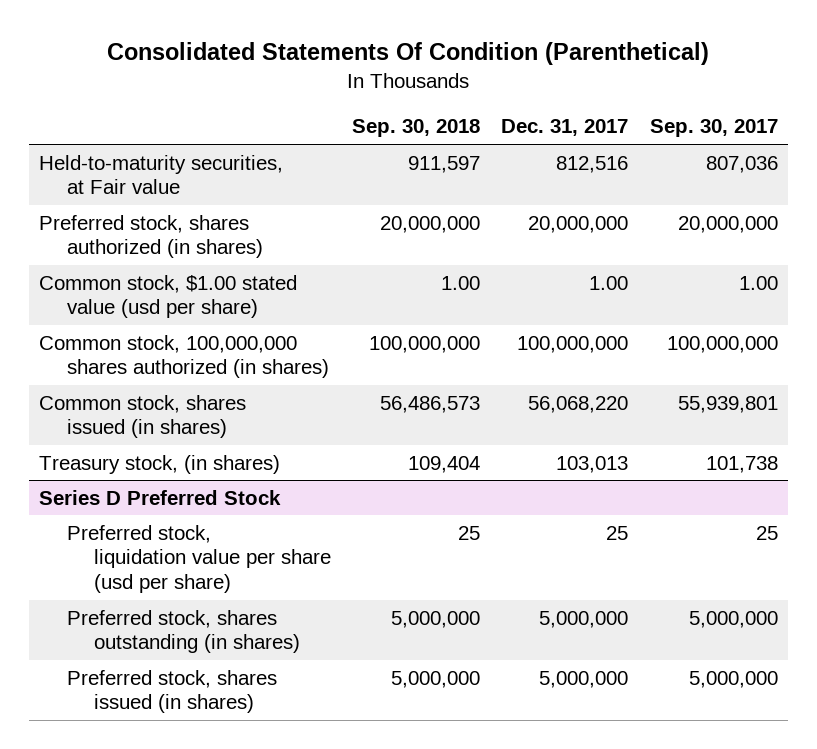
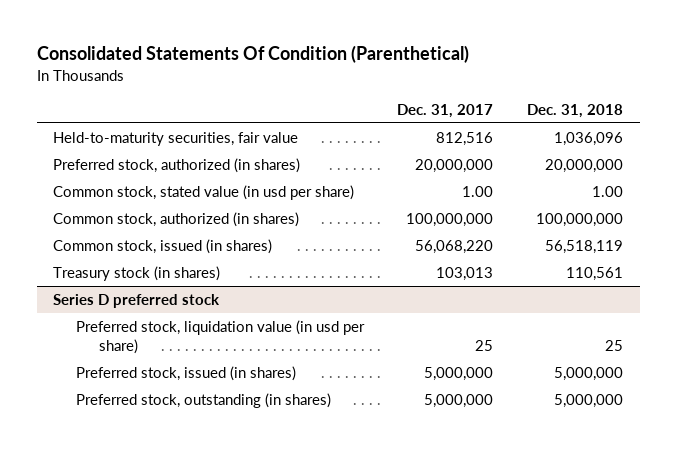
- | Sep. 30, 2018 | Dec. 31, 2017 | Sep. 30, 2017
+ | Dec. 31, 2017 | Dec. 31, 2018
- Held-to-maturity securities, at Fair value | 911,597 | 812,516 | 807,036
- Preferred stock, shares authorized (in shares) | 20,000,000 | 20,000,000 | 20,000,000
- Common stock, $1.00 stated value (usd per share) | 1.00 | 1.00 | 1.00
- Common stock, 100,000,000 shares authorized (in shares) | 100,000,000 | 100,000,000 | 100,000,000
- Common stock, shares issued (in shares) | 56,486,573 | 56,068,220 | 55,939,801
- Treasury stock, (in shares) | 109,404 | 103,013 | 101,738
- Series D Preferred Stock
- Preferred stock, liquidation value per share (usd per share) | 25 | 25 | 25
- Preferred stock, shares outstanding (in shares) | 5,000,000 | 5,000,000 | 5,000,000
- Preferred stock, shares issued (in shares) | 5,000,000 | 5,000,000 | 5,000,000
+ Held-to-maturity securities, fair value | 812,516 | 1,036,096
+ Preferred stock, authorized (in shares) | 20,000,000 | 20,000,000
+ Common stock, stated value (in usd per share) | 1.00 | 1.00
+ Common stock, authorized (in shares) | 100,000,000 | 100,000,000
+ Common stock, issued (in shares) | 56,068,220 | 56,518,119
+ Treasury stock (in shares) | 103,013 | 110,561
+ Series D preferred stock
+ Preferred stock, liquidation value (in usd per share) | 25 | 25
+ Preferred stock, issued (in shares) | 5,000,000 | 5,000,000
+ Preferred stock, outstanding (in shares) | 5,000,000 | 5,000,000

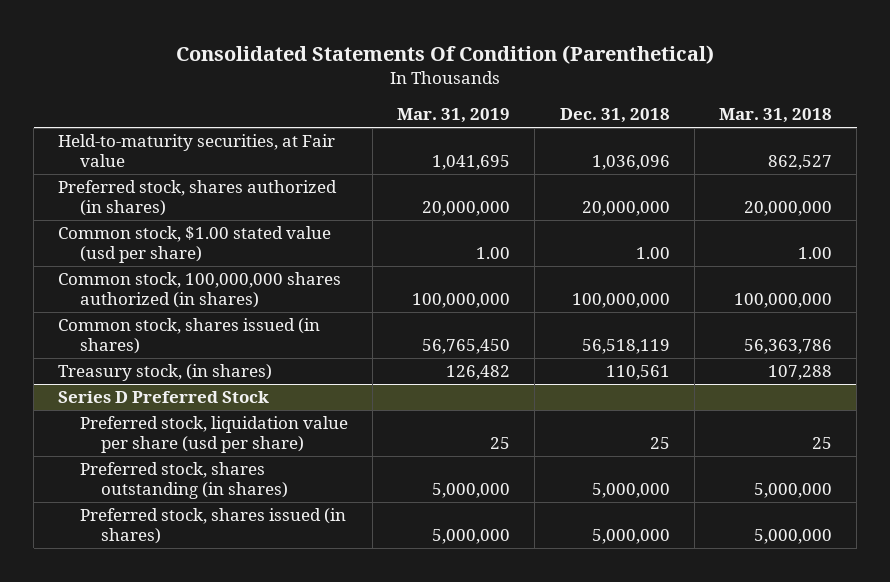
- | Dec. 31, 2017 | Dec. 31, 2018
+ | Mar. 31, 2019 | Dec. 31, 2018 | Mar. 31, 2018
- Held-to-maturity securities, fair value | 812,516 | 1,036,096
- Preferred stock, authorized (in shares) | 20,000,000 | 20,000,000
- Common stock, stated value (in usd per share) | 1.00 | 1.00
- Common stock, authorized (in shares) | 100,000,000 | 100,000,000
- Common stock, issued (in shares) | 56,068,220 | 56,518,119
- Treasury stock (in shares) | 103,013 | 110,561
- Series D preferred stock
- Preferred stock, liquidation value (in usd per share) | 25 | 25
- Preferred stock, issued (in shares) | 5,000,000 | 5,000,000
- Preferred stock, outstanding (in shares) | 5,000,000 | 5,000,000
+ Held-to-maturity securities, at Fair value | 1,041,695 | 1,036,096 | 862,527
+ Preferred stock, shares authorized (in shares) | 20,000,000 | 20,000,000 | 20,000,000
+ Common stock, $1.00 stated value (usd per share) | 1.00 | 1.00 | 1.00
+ Common stock, 100,000,000 shares authorized (in shares) | 100,000,000 | 100,000,000 | 100,000,000
+ Common stock, shares issued (in shares) | 56,765,450 | 56,518,119 | 56,363,786
+ Treasury stock, (in shares) | 126,482 | 110,561 | 107,288
+ Series D Preferred Stock
+ Preferred stock, liquidation value per share (usd per share) | 25 | 25 | 25
+ Preferred stock, shares outstanding (in shares) | 5,000,000 | 5,000,000 | 5,000,000
+ Preferred stock, shares issued (in shares) | 5,000,000 | 5,000,000 | 5,000,000

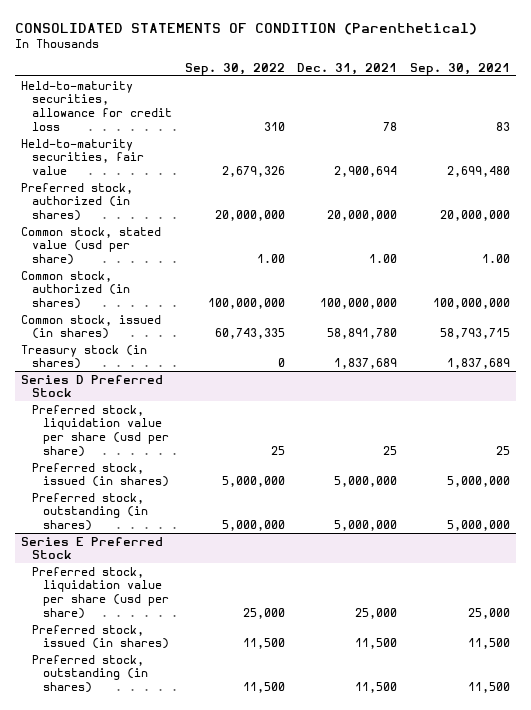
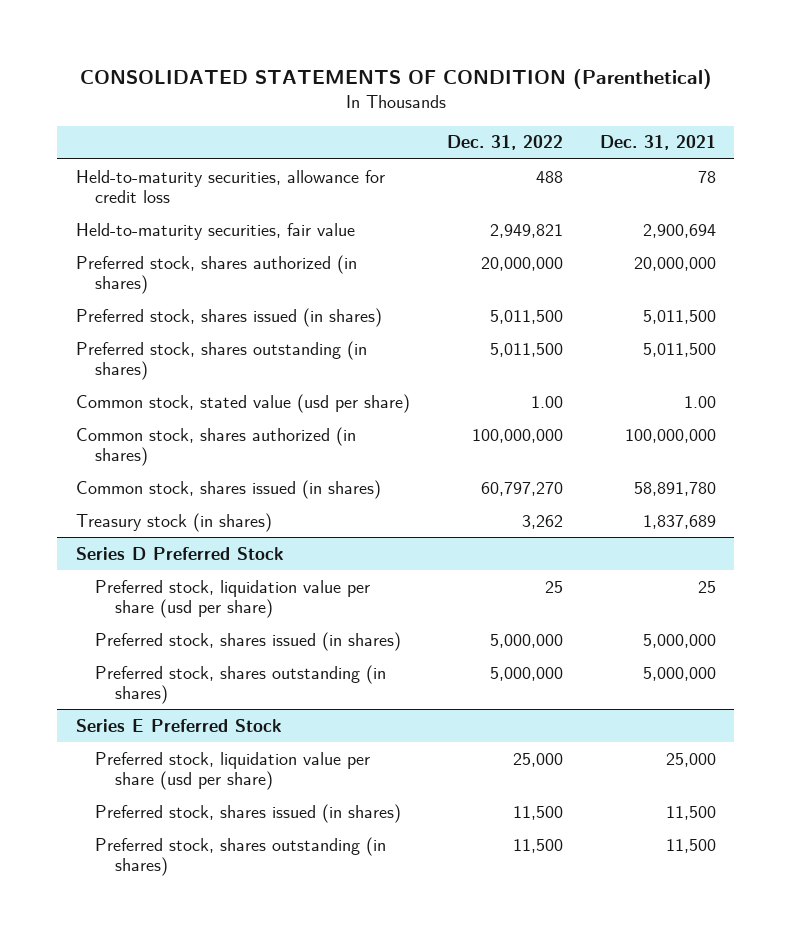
- | Sep. 30, 2022 | Dec. 31, 2021 | Sep. 30, 2021
+ | Dec. 31, 2022 | Dec. 31, 2021
- Preferred stock, authorized (in shares) | 20,000,000 | 20,000,000 | 20,000,000
+ Preferred stock, shares authorized (in shares) | 20,000,000 | 20,000,000
+ Preferred stock, shares issued (in shares) | 5,011,500 | 5,011,500
+ Preferred stock, shares outstanding (in shares) | 5,011,500 | 5,011,500
- Common stock, authorized (in shares) | 100,000,000 | 100,000,000 | 100,000,000
- Common stock, issued (in shares) | 60,743,335 | 58,891,780 | 58,793,715
+ Common stock, shares authorized (in shares) | 100,000,000 | 100,000,000
+ Common stock, shares issued (in shares) | 60,797,270 | 58,891,780
@ Series D Preferred Stock
- Preferred stock, issued (in shares) | 5,000,000 | 5,000,000 | 5,000,000
- Preferred stock, outstanding (in shares) | 5,000,000 | 5,000,000 | 5,000,000
+ Preferred stock, shares issued (in shares) | 5,000,000 | 5,000,000
+ Preferred stock, shares outstanding (in shares) | 5,000,000 | 5,000,000
@ Series E Preferred Stock
- Preferred stock, issued (in shares) | 11,500 | 11,500 | 11,500
- Preferred stock, outstanding (in shares) | 11,500 | 11,500 | 11,500
+ Preferred stock, shares issued (in shares) | 11,500 | 11,500
+ Preferred stock, shares outstanding (in shares) | 11,500 | 11,500

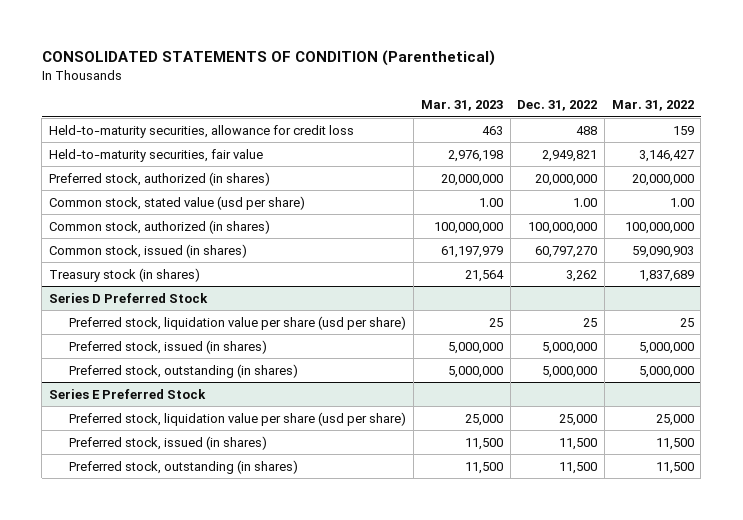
- | Dec. 31, 2022 | Dec. 31, 2021
+ | Mar. 31, 2023 | Dec. 31, 2022 | Mar. 31, 2022
- Preferred stock, shares authorized (in shares) | 20,000,000 | 20,000,000
- Preferred stock, shares issued (in shares) | 5,011,500 | 5,011,500
- Preferred stock, shares outstanding (in shares) | 5,011,500 | 5,011,500
+ Preferred stock, authorized (in shares) | 20,000,000 | 20,000,000 | 20,000,000
- Common stock, shares authorized (in shares) | 100,000,000 | 100,000,000
- Common stock, shares issued (in shares) | 60,797,270 | 58,891,780
+ Common stock, authorized (in shares) | 100,000,000 | 100,000,000 | 100,000,000
+ Common stock, issued (in shares) | 61,197,979 | 60,797,270 | 59,090,903
@ Series D Preferred Stock
- Preferred stock, shares issued (in shares) | 5,000,000 | 5,000,000
- Preferred stock, shares outstanding (in shares) | 5,000,000 | 5,000,000
+ Preferred stock, issued (in shares) | 5,000,000 | 5,000,000 | 5,000,000
+ Preferred stock, outstanding (in shares) | 5,000,000 | 5,000,000 | 5,000,000
@ Series E Preferred Stock
- Preferred stock, shares issued (in shares) | 11,500 | 11,500
- Preferred stock, shares outstanding (in shares) | 11,500 | 11,500
+ Preferred stock, issued (in shares) | 11,500 | 11,500 | 11,500
+ Preferred stock, outstanding (in shares) | 11,500 | 11,500 | 11,500

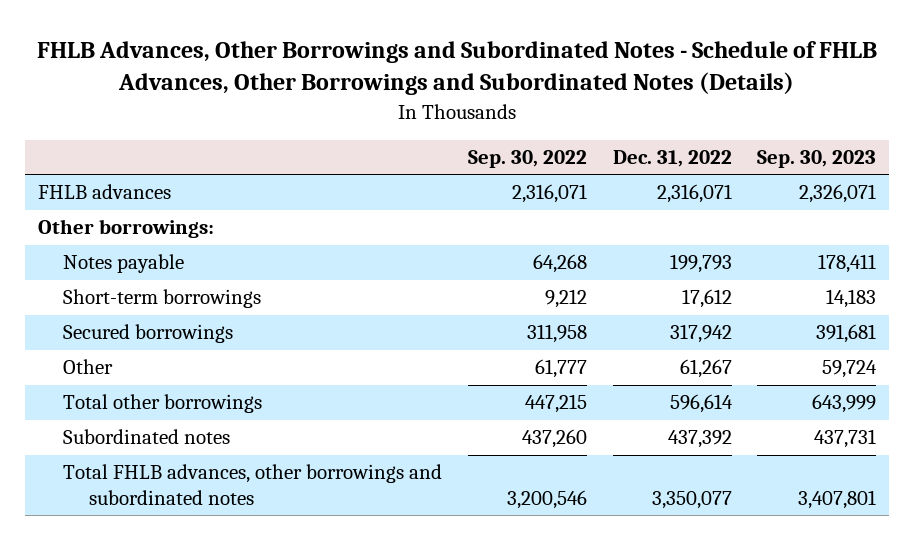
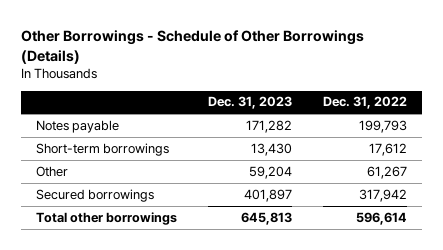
- FHLB Advances, Other Borrowings and Subordinated Notes - Schedule of FHLB Advances, Other Borrowings and Subordinated Notes (Details)
+ Other Borrowings - Schedule of Other Borrowings (Details)
- | Sep. 30, 2022 | Dec. 31, 2022 | Sep. 30, 2023
+ | Dec. 31, 2023 | Dec. 31, 2022
- FHLB advances | 2,316,071 | 2,316,071 | 2,326,071
- Other borrowings:
moved down: Secured borrowings | 401,897 | 317,942
- Subordinated notes | 437,260 | 437,392 | 437,731
- Total FHLB advances, other borrowings and subordinated notes | 3,200,546 | 3,350,077 | 3,407,801

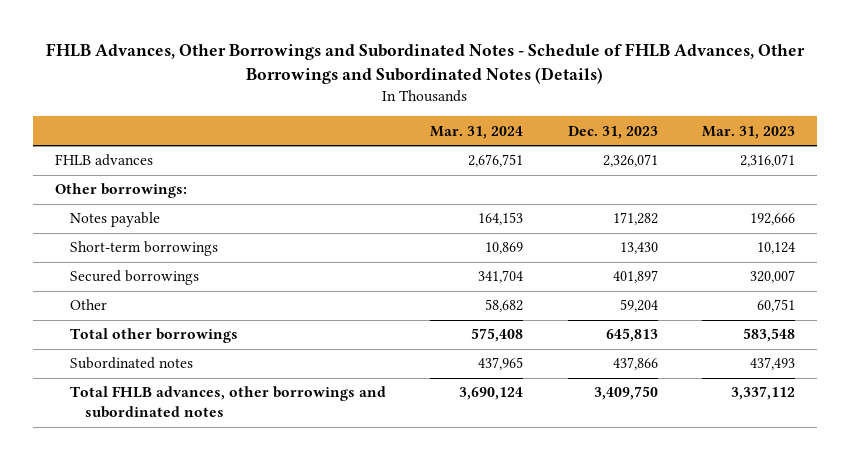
- Other Borrowings - Schedule of Other Borrowings (Details)
+ FHLB Advances, Other Borrowings and Subordinated Notes - Schedule of FHLB Advances, Other Borrowings and Subordinated Notes (Details)
- | Dec. 31, 2023 | Dec. 31, 2022
+ | Mar. 31, 2024 | Dec. 31, 2023 | Mar. 31, 2023
+ FHLB advances | 2,676,751 | 2,326,071 | 2,316,071
+ Other borrowings:
moved down: Other | 58,682 | 59,204 | 60,751
+ Subordinated notes | 437,965 | 437,866 | 437,493
+ Total FHLB advances, other borrowings and subordinated notes | 3,690,124 | 3,409,750 | 3,337,112

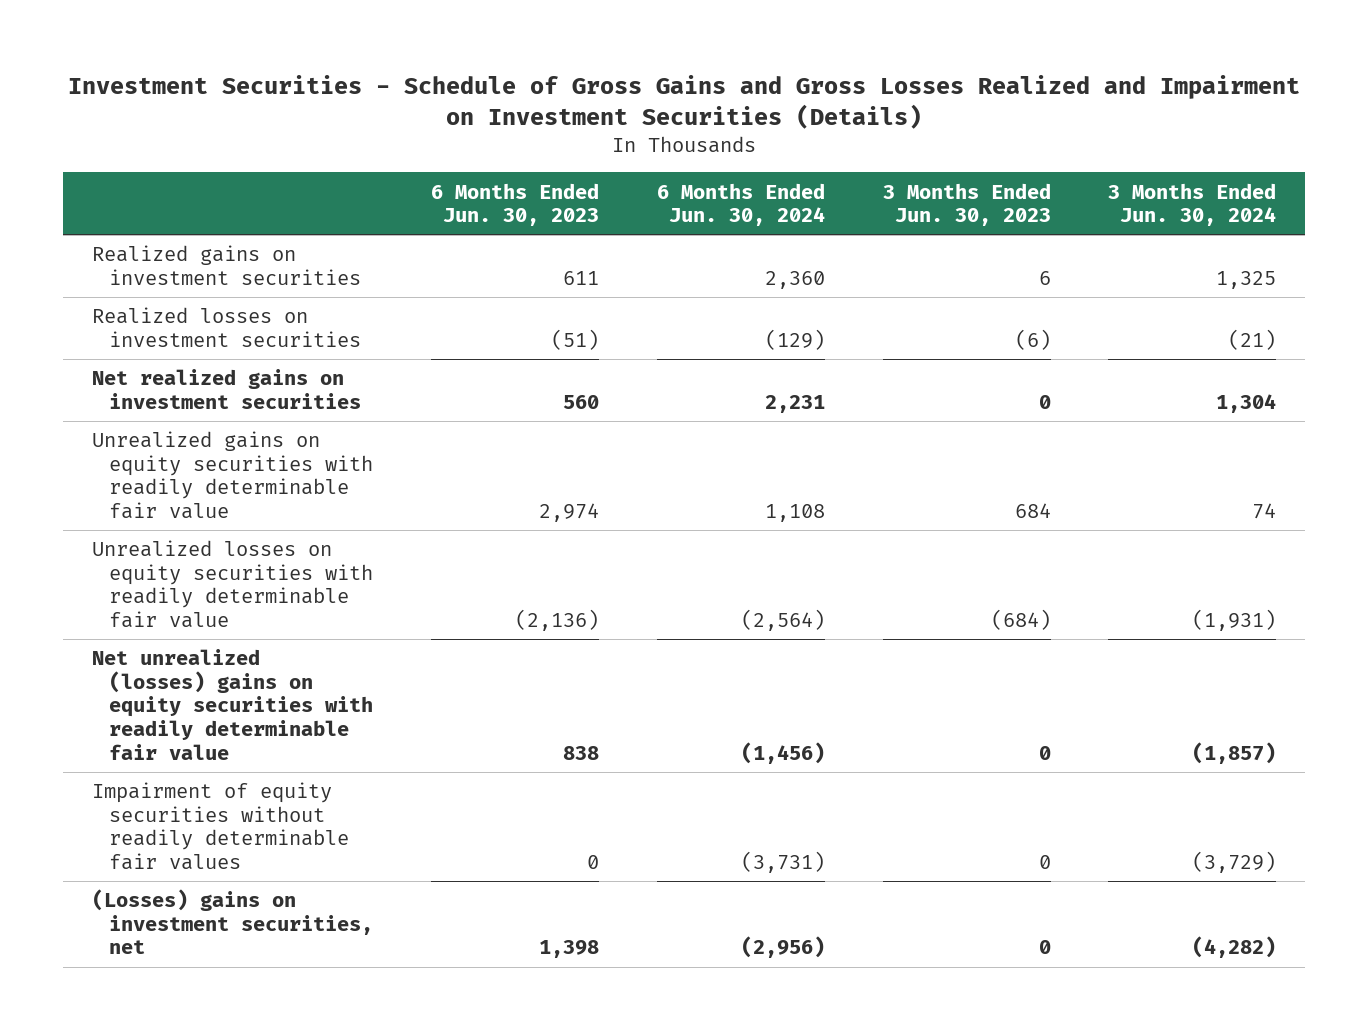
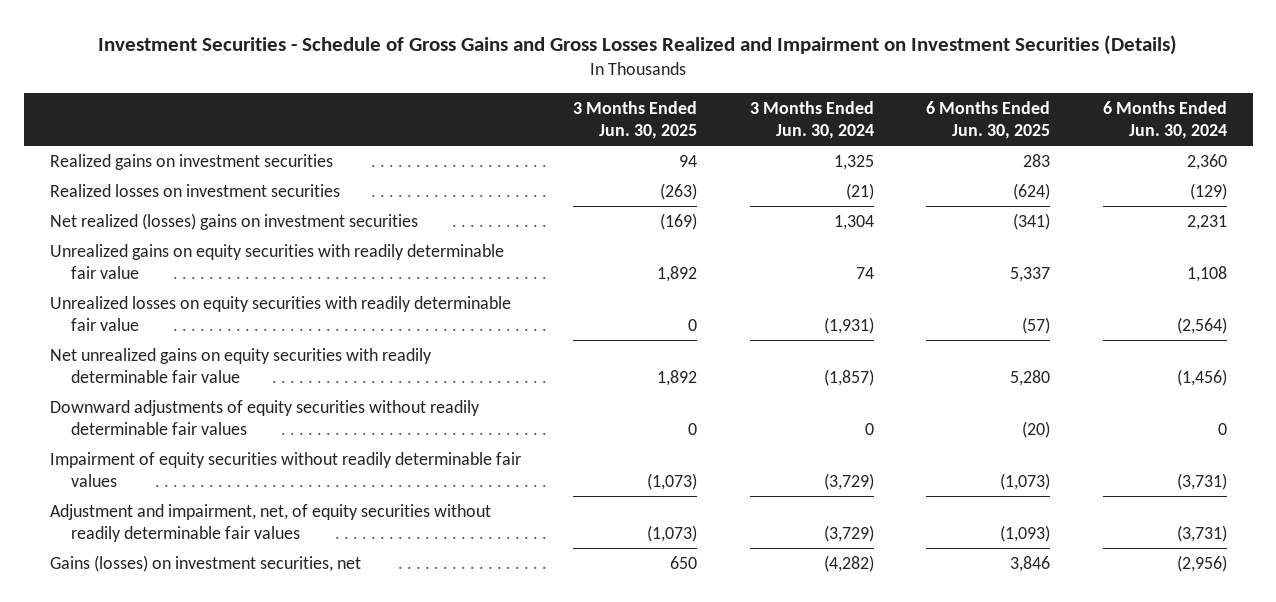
- | 6 Months Ended Jun. 30, 2023 | 6 Months Ended Jun. 30, 2024 | 3 Months Ended Jun. 30, 2023 | 3 Months Ended Jun. 30, 2024
+ | 3 Months Ended Jun. 30, 2025 | 3 Months Ended Jun. 30, 2024 | 6 Months Ended Jun. 30, 2025 | 6 Months Ended Jun. 30, 2024
- Net realized gains on investment securities | 560 | 2,231 | 0 | 1,304
+ Net realized (losses) gains on investment securities | (169) | 1,304 | (341) | 2,231
- Net unrealized (losses) gains on equity securities with readily determinable fair value | 838 | (1,456) | 0 | (1,857)
+ Net unrealized gains on equity securities with readily determinable fair value | 1,892 | (1,857) | 5,280 | (1,456)
+ Downward adjustments of equity securities without readily determinable fair values | 0 | 0 | (20) | 0
- (Losses) gains on investment securities, net | 1,398 | (2,956) | 0 | (4,282)
+ Adjustment and impairment, net, of equity securities without readily determinable fair values | (1,073) | (3,729) | (1,093) | (3,731)
+ Gains (losses) on investment securities, net | 650 | (4,282) | 3,846 | (2,956)

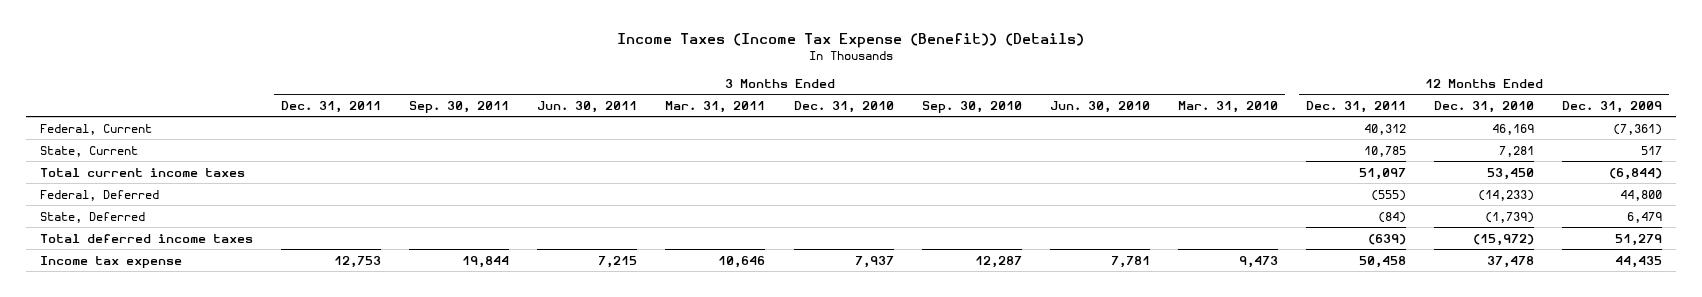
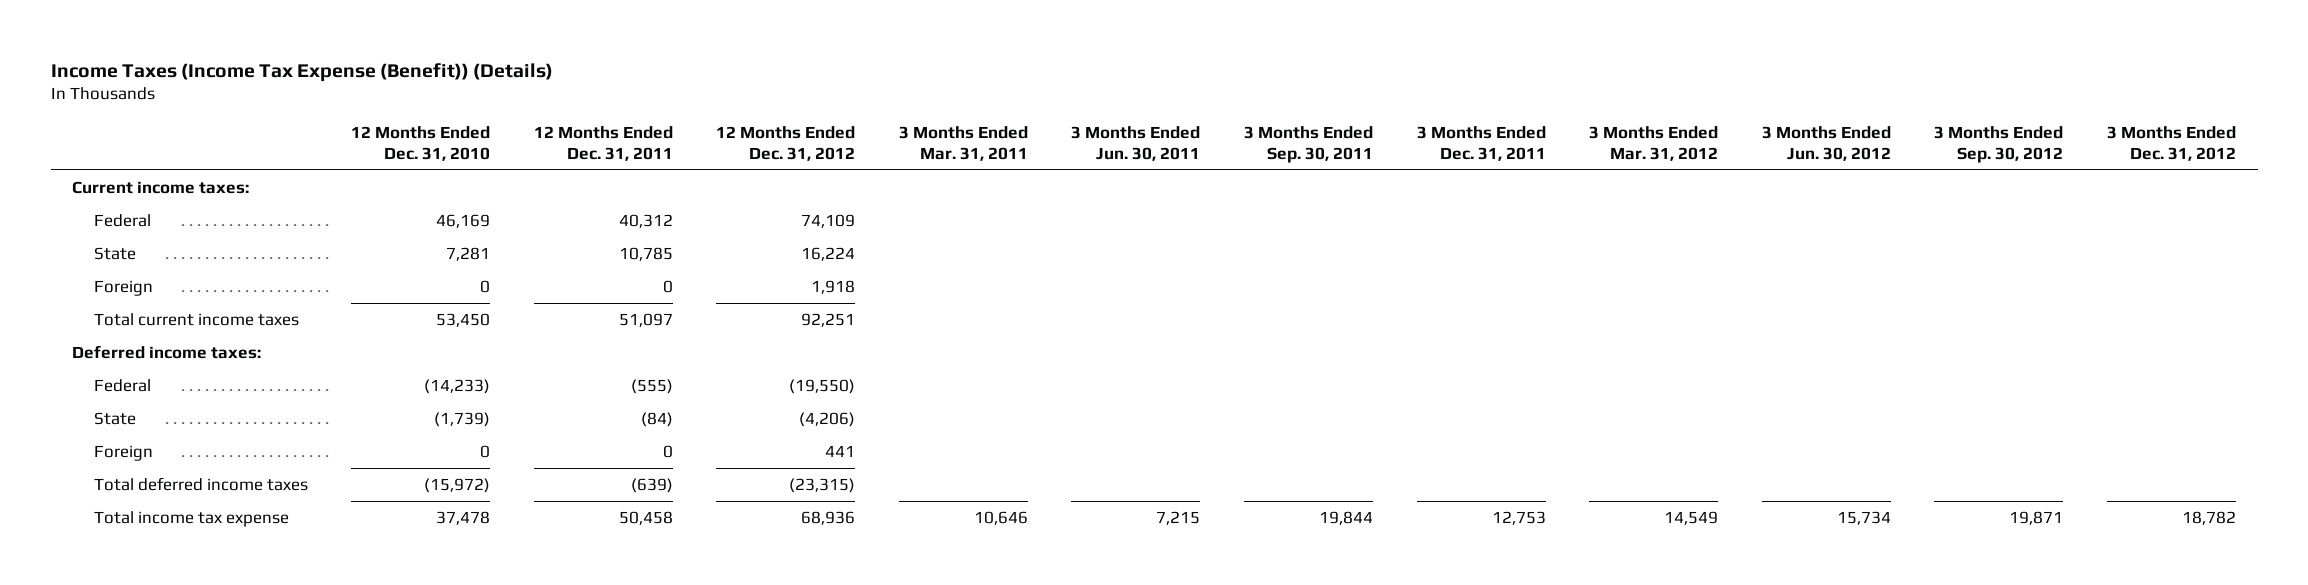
- | 3 Months Ended Dec. 31, 2011 | 3 Months Ended Sep. 30, 2011 | 3 Months Ended Jun. 30, 2011 | 3 Months Ended Mar. 31, 2011 | 3 Months Ended Dec. 31, 2010 | 3 Months Ended Sep. 30, 2010 | 3 Months Ended Jun. 30, 2010 | 3 Months Ended Mar. 31, 2010 | 12 Months Ended Dec. 31, 2011 | 12 Months Ended Dec. 31, 2010 | 12 Months Ended Dec. 31, 2009
+ | 12 Months Ended Dec. 31, 2010 | 12 Months Ended Dec. 31, 2011 | 12 Months Ended Dec. 31, 2012 | 3 Months Ended Mar. 31, 2011 | 3 Months Ended Jun. 30, 2011 | 3 Months Ended Sep. 30, 2011 | 3 Months Ended Dec. 31, 2011 | 3 Months Ended Mar. 31, 2012 | 3 Months Ended Jun. 30, 2012 | 3 Months Ended Sep. 30, 2012 | 3 Months Ended Dec. 31, 2012
- Federal, Current | | | | | | | | | 40,312 | 46,169 | (7,361)
- State, Current | | | | | | | | | 10,785 | 7,281 | 517
+ Current income taxes:
+ Federal | 46,169 | 40,312 | 74,109 | | | | | | | |
+ State | 7,281 | 10,785 | 16,224 | | | | | | | |
+ Foreign | 0 | 0 | 1,918 | | | | | | | |
- Federal, Deferred | | | | | | | | | (555) | (14,233) | 44,800
- State, Deferred | | | | | | | | | (84) | (1,739) | 6,479
+ Deferred income taxes:
+ Federal | (14,233) | (555) | (19,550) | | | | | | | |
+ State | (1,739) | (84) | (4,206) | | | | | | | |
+ Foreign | 0 | 0 | 441 | | | | | | | |
- Income tax expense | 12,753 | 19,844 | 7,215 | 10,646 | 7,937 | 12,287 | 7,781 | 9,473 | 50,458 | 37,478 | 44,435
+ Total income tax expense | 37,478 | 50,458 | 68,936 | 10,646 | 7,215 | 19,844 | 12,753 | 14,549 | 15,734 | 19,871 | 18,782

